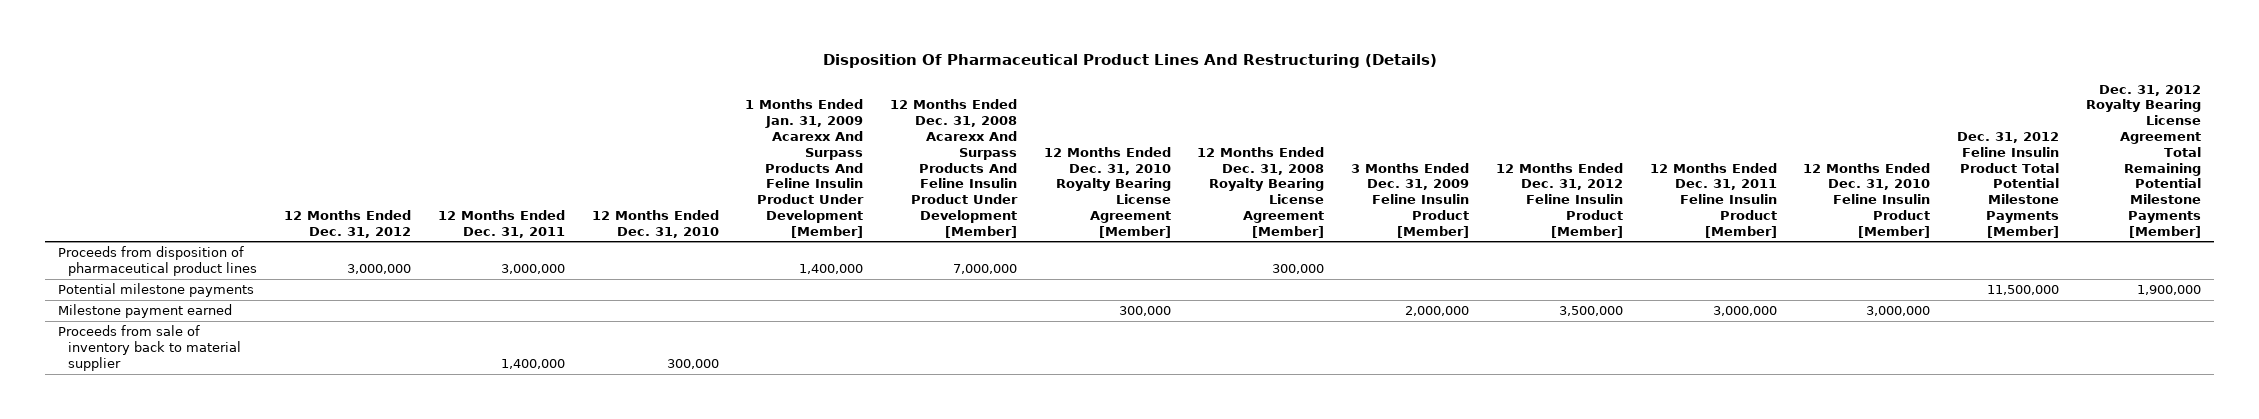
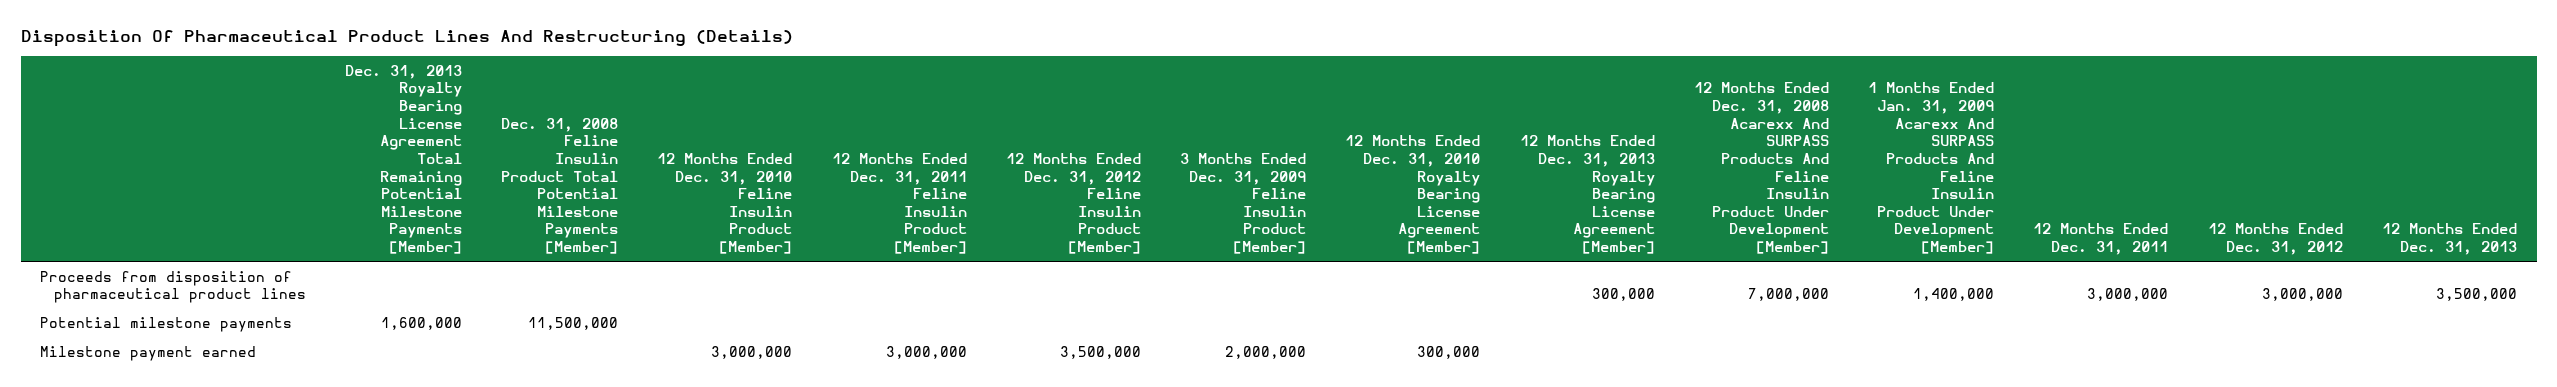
- | 12 Months Ended Dec. 31, 2012 | 12 Months Ended Dec. 31, 2011 | 12 Months Ended Dec. 31, 2010 | 1 Months Ended Jan. 31, 2009 Acarexx And Surpass Products And Feline Insulin Product Under Development [Member] | 12 Months Ended Dec. 31, 2008 Acarexx And Surpass Products And Feline Insulin Product Under Development [Member] | 12 Months Ended Dec. 31, 2010 Royalty Bearing License Agreement [Member] | 12 Months Ended Dec. 31, 2008 Royalty Bearing License Agreement [Member] | 3 Months Ended Dec. 31, 2009 Feline Insulin Product [Member] | 12 Months Ended Dec. 31, 2012 Feline Insulin Product [Member] | 12 Months Ended Dec. 31, 2011 Feline Insulin Product [Member] | 12 Months Ended Dec. 31, 2010 Feline Insulin Product [Member] | Dec. 31, 2012 Feline Insulin Product Total Potential Milestone Payments [Member] | Dec. 31, 2012 Royalty Bearing License Agreement Total Remaining Potential Milestone Payments [Member]
+ | Dec. 31, 2013 Royalty Bearing License Agreement Total Remaining Potential Milestone Payments [Member] | Dec. 31, 2008 Feline Insulin Product Total Potential Milestone Payments [Member] | 12 Months Ended Dec. 31, 2010 Feline Insulin Product [Member] | 12 Months Ended Dec. 31, 2011 Feline Insulin Product [Member] | 12 Months Ended Dec. 31, 2012 Feline Insulin Product [Member] | 3 Months Ended Dec. 31, 2009 Feline Insulin Product [Member] | 12 Months Ended Dec. 31, 2010 Royalty Bearing License Agreement [Member] | 12 Months Ended Dec. 31, 2013 Royalty Bearing License Agreement [Member] | 12 Months Ended Dec. 31, 2008 Acarexx And SURPASS Products And Feline Insulin Product Under Development [Member] | 1 Months Ended Jan. 31, 2009 Acarexx And SURPASS Products And Feline Insulin Product Under Development [Member] | 12 Months Ended Dec. 31, 2011 | 12 Months Ended Dec. 31, 2012 | 12 Months Ended Dec. 31, 2013
- Proceeds from sale of inventory back to material supplier | | 1,400,000 | 300,000 | | | | | | | | | |

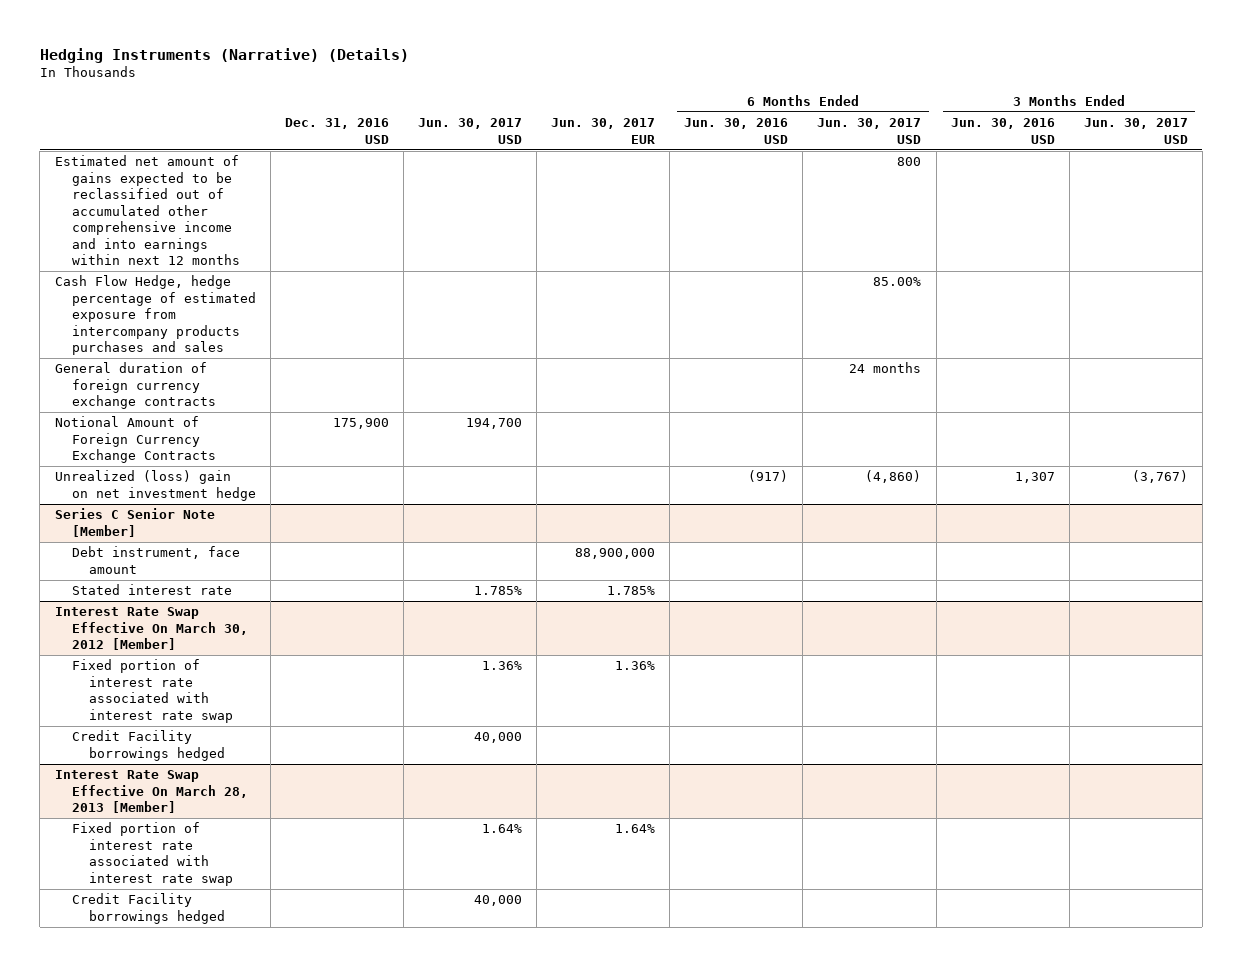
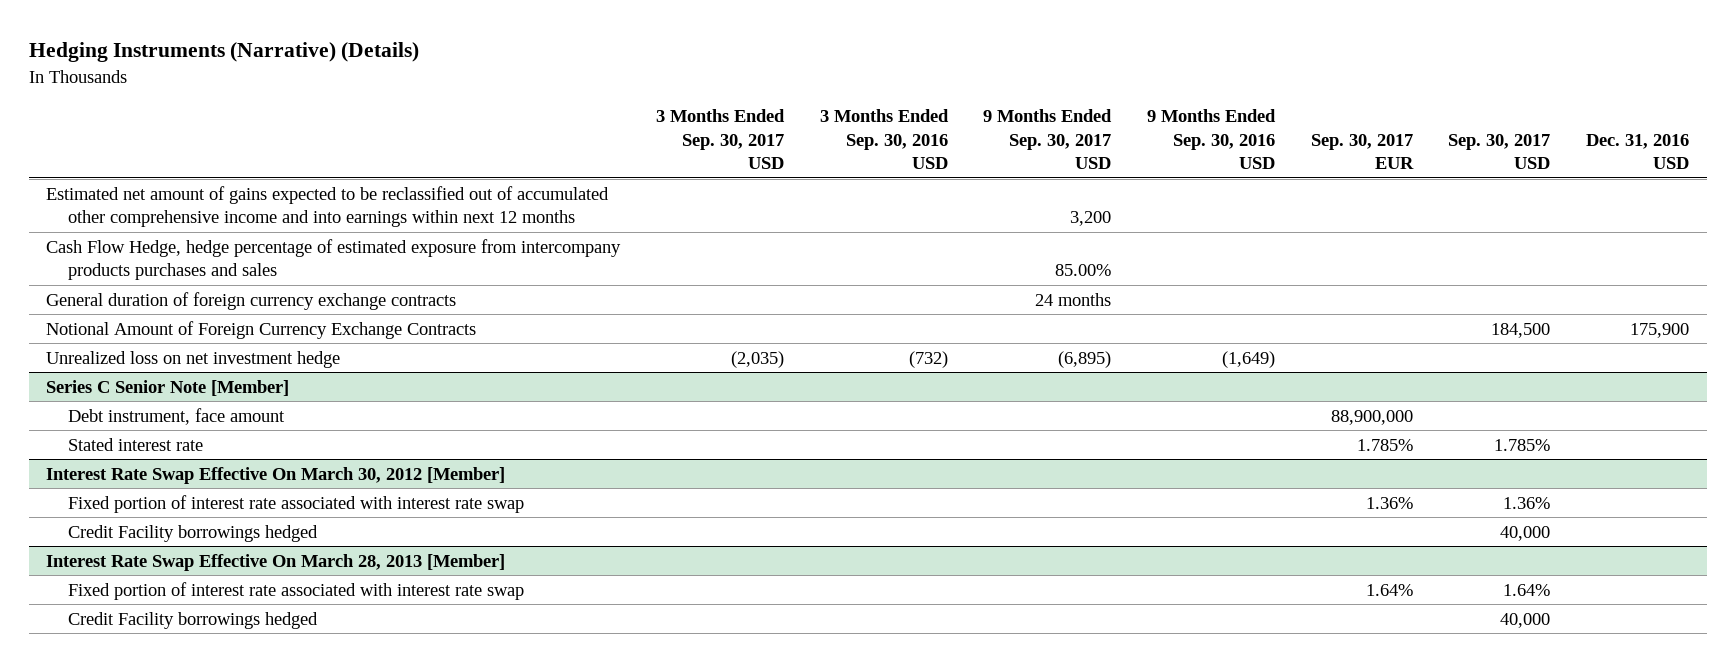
- | Dec. 31, 2016 USD | Jun. 30, 2017 USD | Jun. 30, 2017 EUR | 6 Months Ended Jun. 30, 2016 USD | 6 Months Ended Jun. 30, 2017 USD | 3 Months Ended Jun. 30, 2016 USD | 3 Months Ended Jun. 30, 2017 USD
+ | 3 Months Ended Sep. 30, 2017 USD | 3 Months Ended Sep. 30, 2016 USD | 9 Months Ended Sep. 30, 2017 USD | 9 Months Ended Sep. 30, 2016 USD | Sep. 30, 2017 EUR | Sep. 30, 2017 USD | Dec. 31, 2016 USD
- Unrealized (loss) gain on net investment hedge | | | | (917) | (4,860) | 1,307 | (3,767)
+ Unrealized loss on net investment hedge | (2,035) | (732) | (6,895) | (1,649) | | |

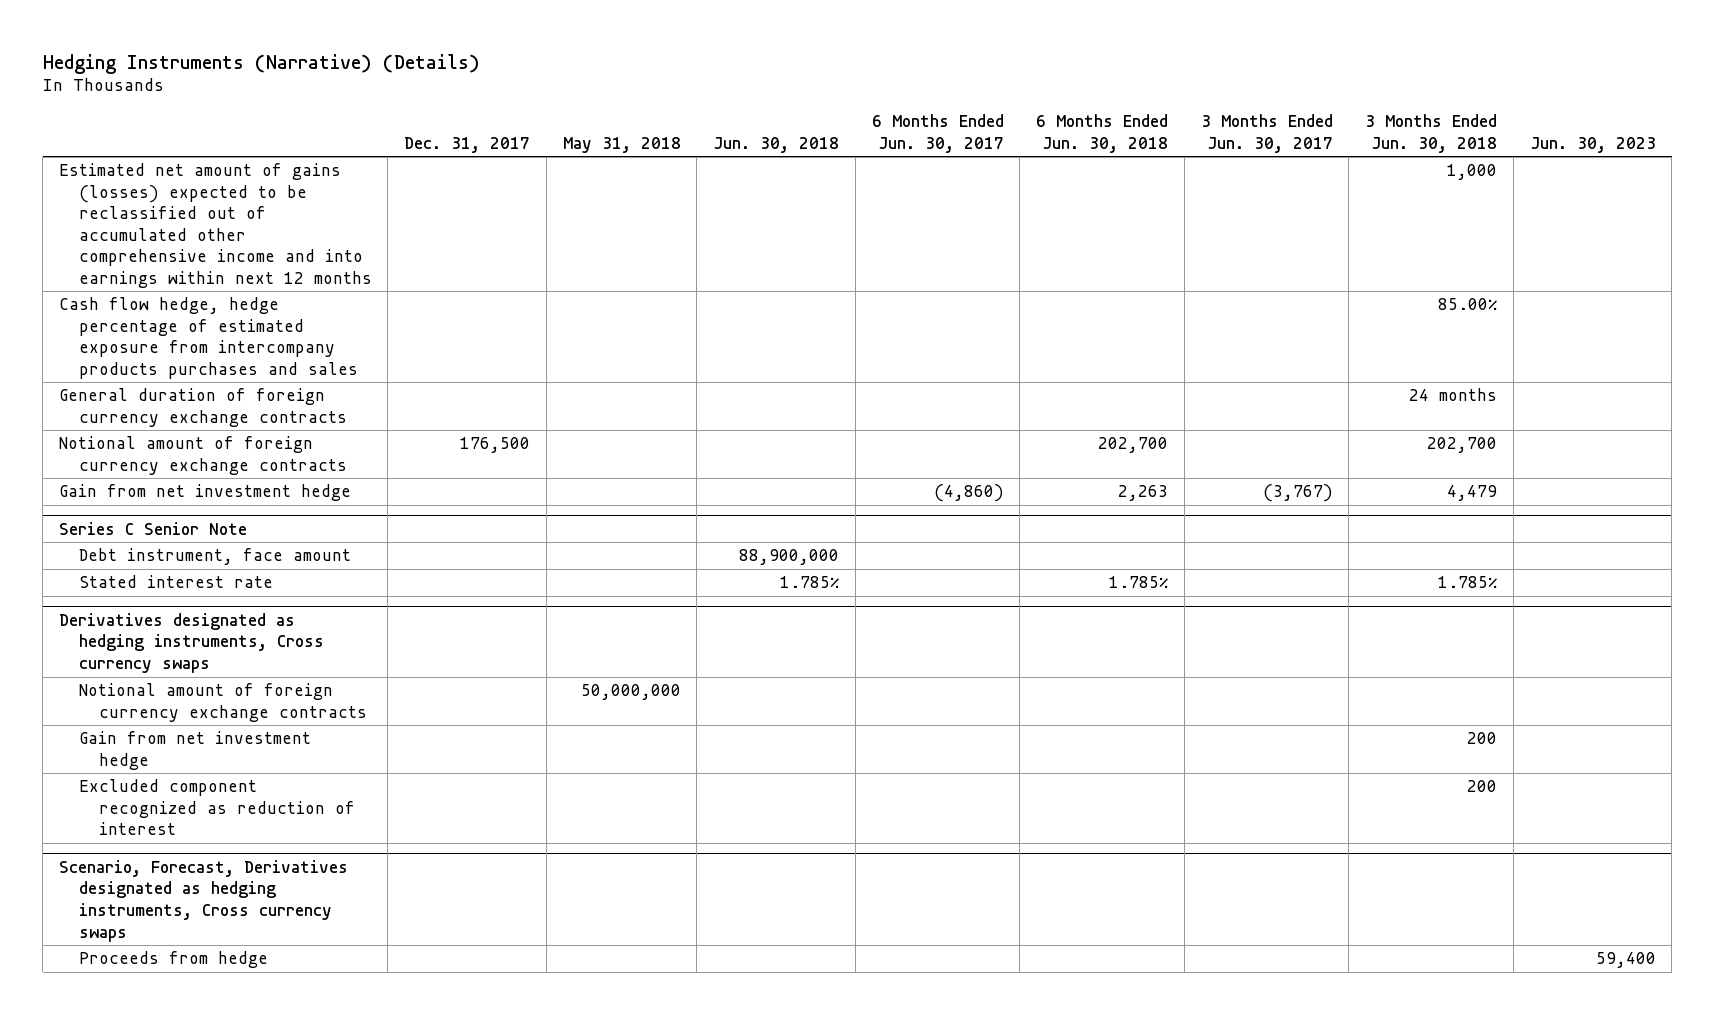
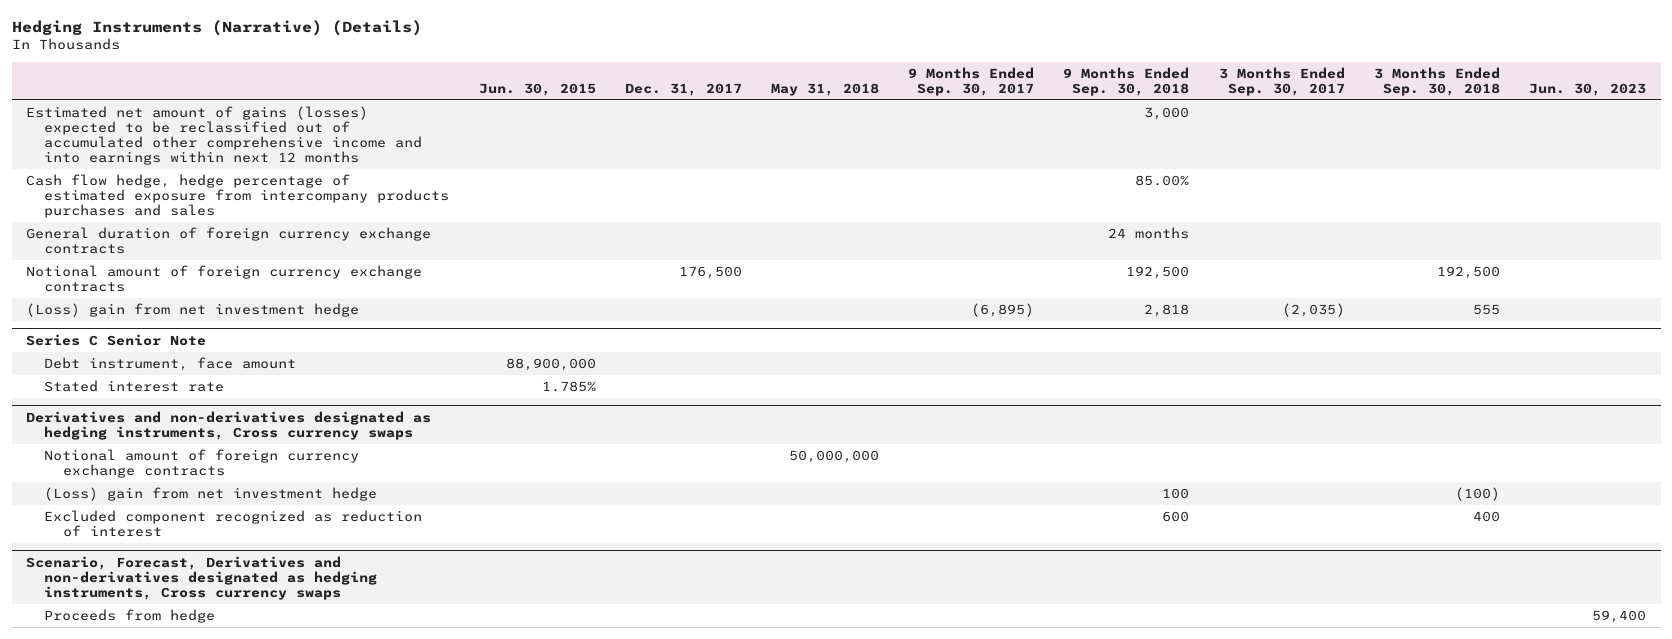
- | Dec. 31, 2017 | May 31, 2018 | Jun. 30, 2018 | 6 Months Ended Jun. 30, 2017 | 6 Months Ended Jun. 30, 2018 | 3 Months Ended Jun. 30, 2017 | 3 Months Ended Jun. 30, 2018 | Jun. 30, 2023
+ | Jun. 30, 2015 | Dec. 31, 2017 | May 31, 2018 | 9 Months Ended Sep. 30, 2017 | 9 Months Ended Sep. 30, 2018 | 3 Months Ended Sep. 30, 2017 | 3 Months Ended Sep. 30, 2018 | Jun. 30, 2023
- Gain from net investment hedge | | | | (4,860) | 2,263 | (3,767) | 4,479 |
+ (Loss) gain from net investment hedge | | | | (6,895) | 2,818 | (2,035) | 555 |
- Derivatives designated as hedging instruments, Cross currency swaps
+ Derivatives and non-derivatives designated as hedging instruments, Cross currency swaps
- Gain from net investment hedge | | | | | | | 200 |
+ (Loss) gain from net investment hedge | | | | | 100 | | (100) |
- Scenario, Forecast, Derivatives designated as hedging instruments, Cross currency swaps
+ Scenario, Forecast, Derivatives and non-derivatives designated as hedging instruments, Cross currency swaps

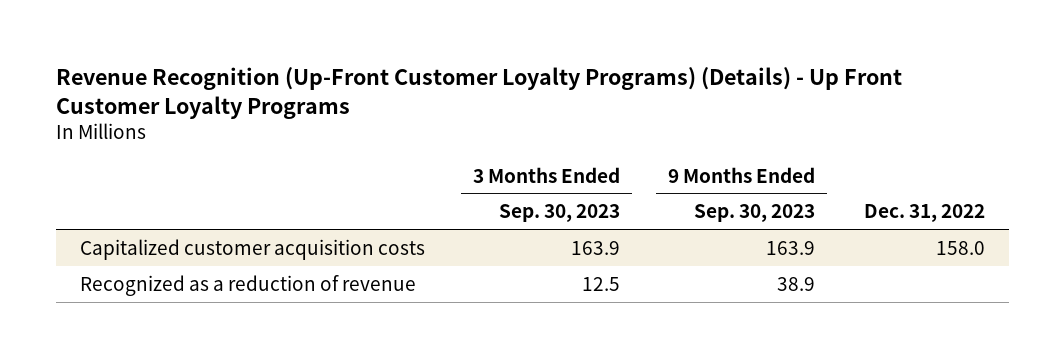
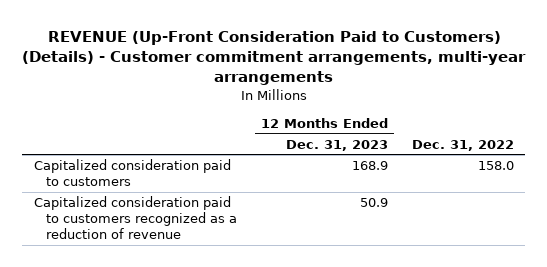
- Revenue Recognition (Up-Front Customer Loyalty Programs) (Details) - Up Front Customer Loyalty Programs
+ REVENUE (Up-Front Consideration Paid to Customers) (Details) - Customer commitment arrangements, multi-year arrangements
- | 3 Months Ended Sep. 30, 2023 | 9 Months Ended Sep. 30, 2023 | Dec. 31, 2022
+ | 12 Months Ended Dec. 31, 2023 | Dec. 31, 2022
- Capitalized customer acquisition costs | 163.9 | 163.9 | 158.0
- Recognized as a reduction of revenue | 12.5 | 38.9 |
+ Capitalized consideration paid to customers | 168.9 | 158.0
+ Capitalized consideration paid to customers recognized as a reduction of revenue | 50.9 |

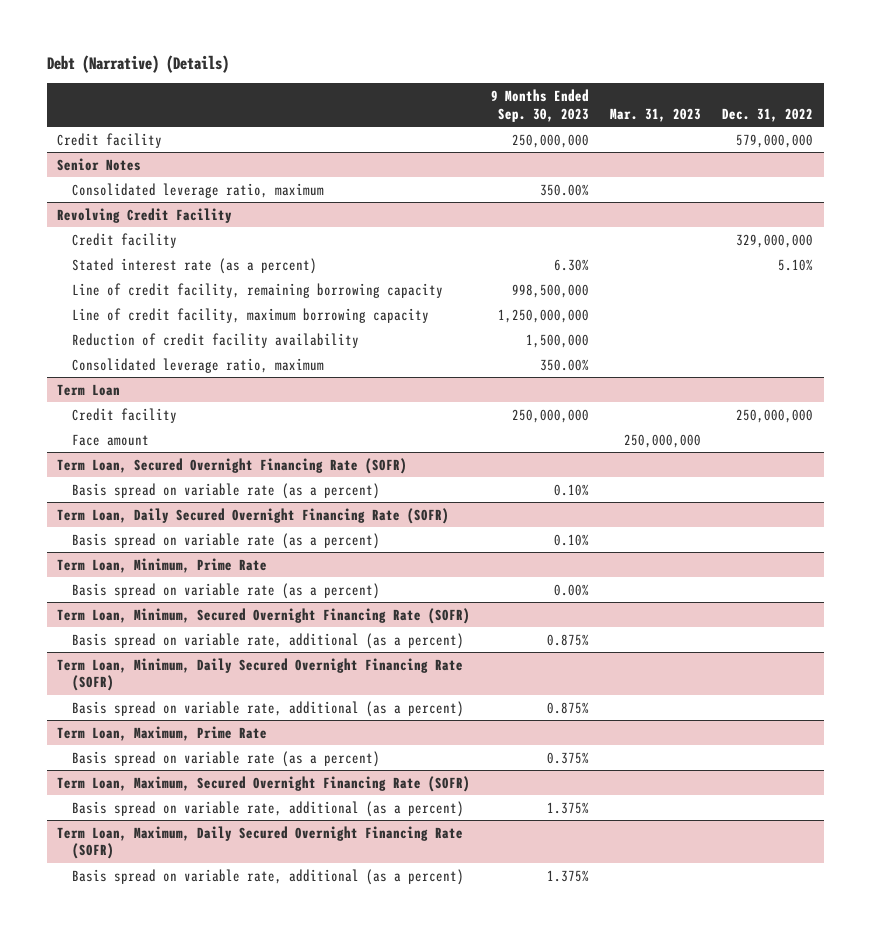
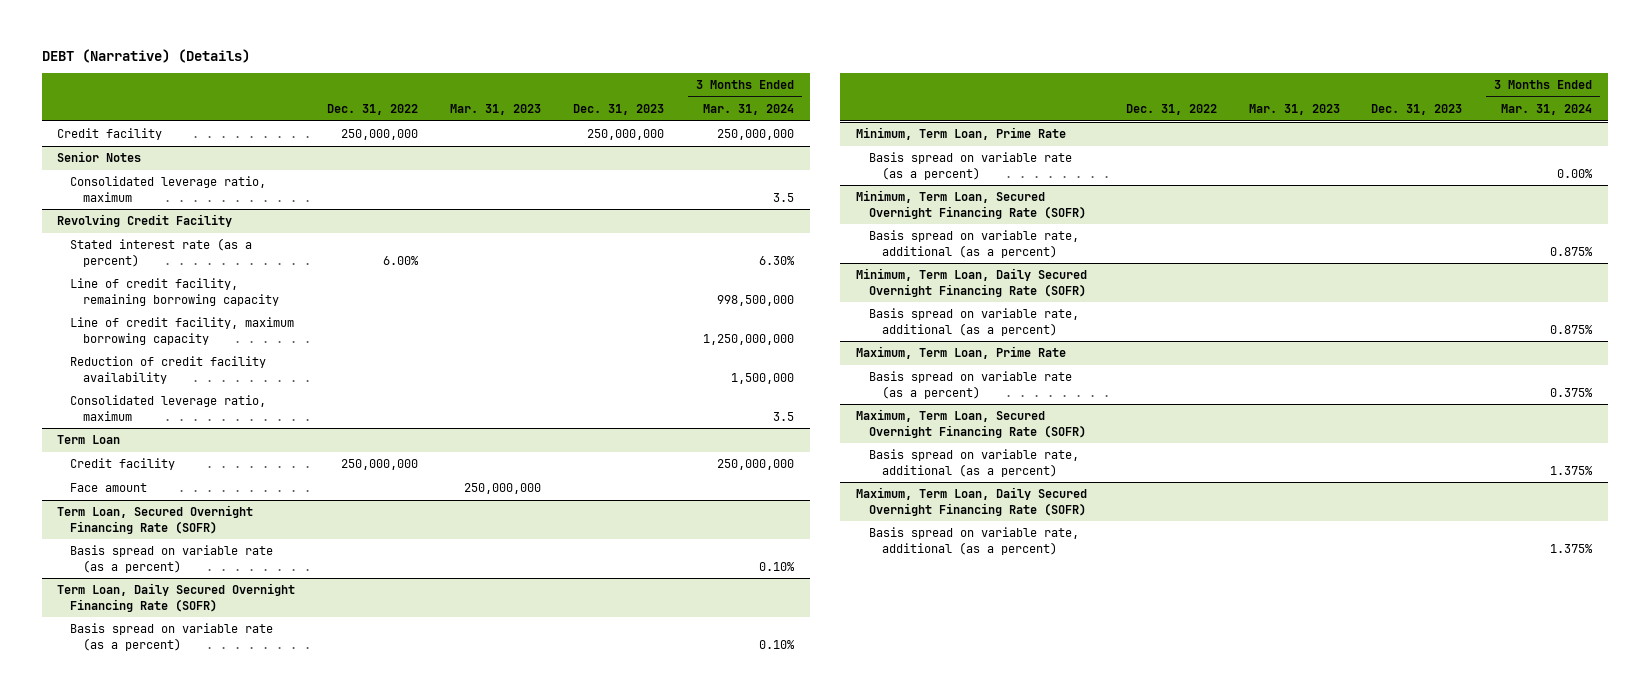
- Debt (Narrative) (Details)
+ DEBT (Narrative) (Details)
- | 9 Months Ended Sep. 30, 2023 | Mar. 31, 2023 | Dec. 31, 2022
+ | Dec. 31, 2022 | Mar. 31, 2023 | Dec. 31, 2023 | 3 Months Ended Mar. 31, 2024
- Credit facility | 250,000,000 | | 579,000,000
+ Credit facility | 250,000,000 | | 250,000,000 | 250,000,000
@ Revolving Credit Facility
- Credit facility | | | 329,000,000
- Stated interest rate (as a percent) | 6.30% | | 5.10%
+ Stated interest rate (as a percent) | 6.00% | | | 6.30%
- Term Loan, Minimum, Prime Rate
+ Minimum, Term Loan, Prime Rate
- Term Loan, Minimum, Secured Overnight Financing Rate (SOFR)
+ Minimum, Term Loan, Secured Overnight Financing Rate (SOFR)
- Term Loan, Minimum, Daily Secured Overnight Financing Rate (SOFR)
+ Minimum, Term Loan, Daily Secured Overnight Financing Rate (SOFR)
- Term Loan, Maximum, Prime Rate
+ Maximum, Term Loan, Prime Rate
- Term Loan, Maximum, Secured Overnight Financing Rate (SOFR)
+ Maximum, Term Loan, Secured Overnight Financing Rate (SOFR)
- Term Loan, Maximum, Daily Secured Overnight Financing Rate (SOFR)
+ Maximum, Term Loan, Daily Secured Overnight Financing Rate (SOFR)

